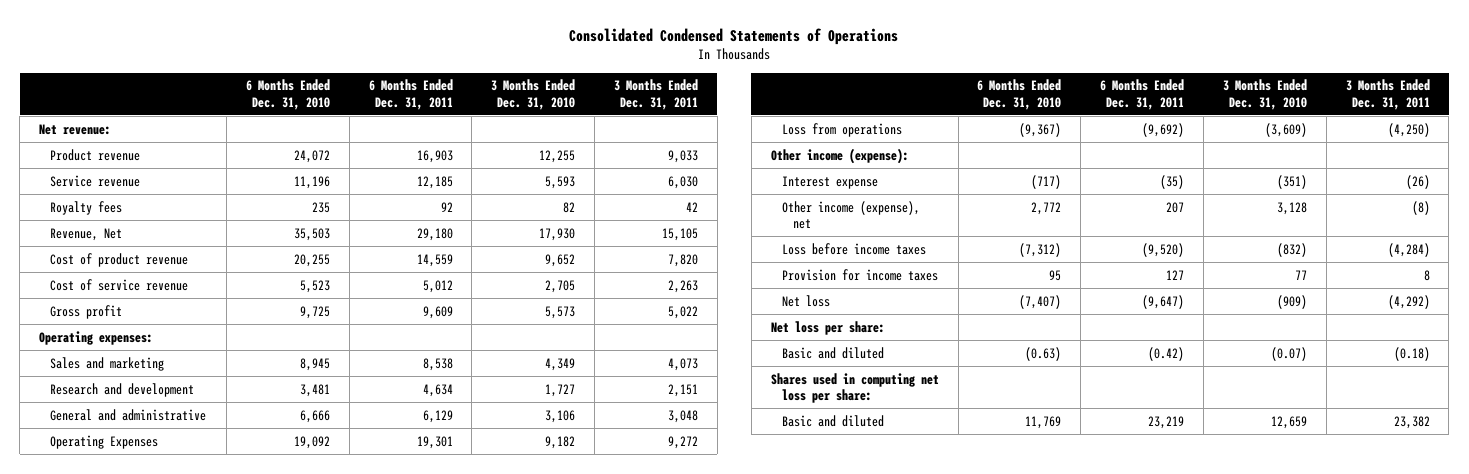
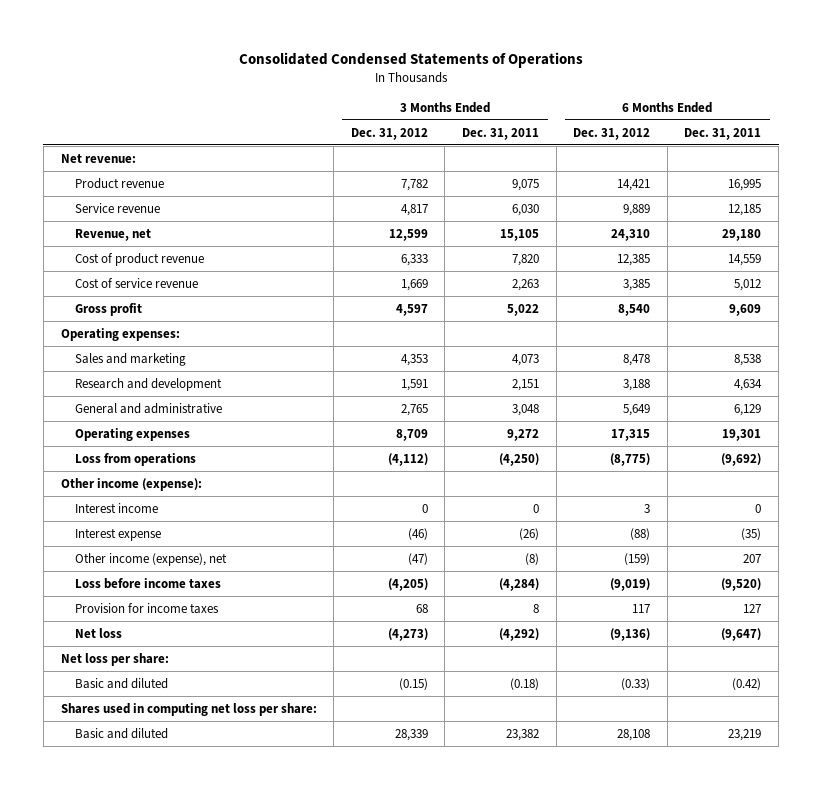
- | 6 Months Ended Dec. 31, 2010 | 6 Months Ended Dec. 31, 2011 | 3 Months Ended Dec. 31, 2010 | 3 Months Ended Dec. 31, 2011
+ | 3 Months Ended Dec. 31, 2012 | 3 Months Ended Dec. 31, 2011 | 6 Months Ended Dec. 31, 2012 | 6 Months Ended Dec. 31, 2011
- Product revenue | 24,072 | 16,903 | 12,255 | 9,033
+ Product revenue | 7,782 | 9,075 | 14,421 | 16,995
- Royalty fees | 235 | 92 | 82 | 42
- Revenue, Net | 35,503 | 29,180 | 17,930 | 15,105
+ Revenue, net | 12,599 | 15,105 | 24,310 | 29,180
- Operating Expenses | 19,092 | 19,301 | 9,182 | 9,272
+ Operating expenses | 8,709 | 9,272 | 17,315 | 19,301
+ Interest income | 0 | 0 | 3 | 0

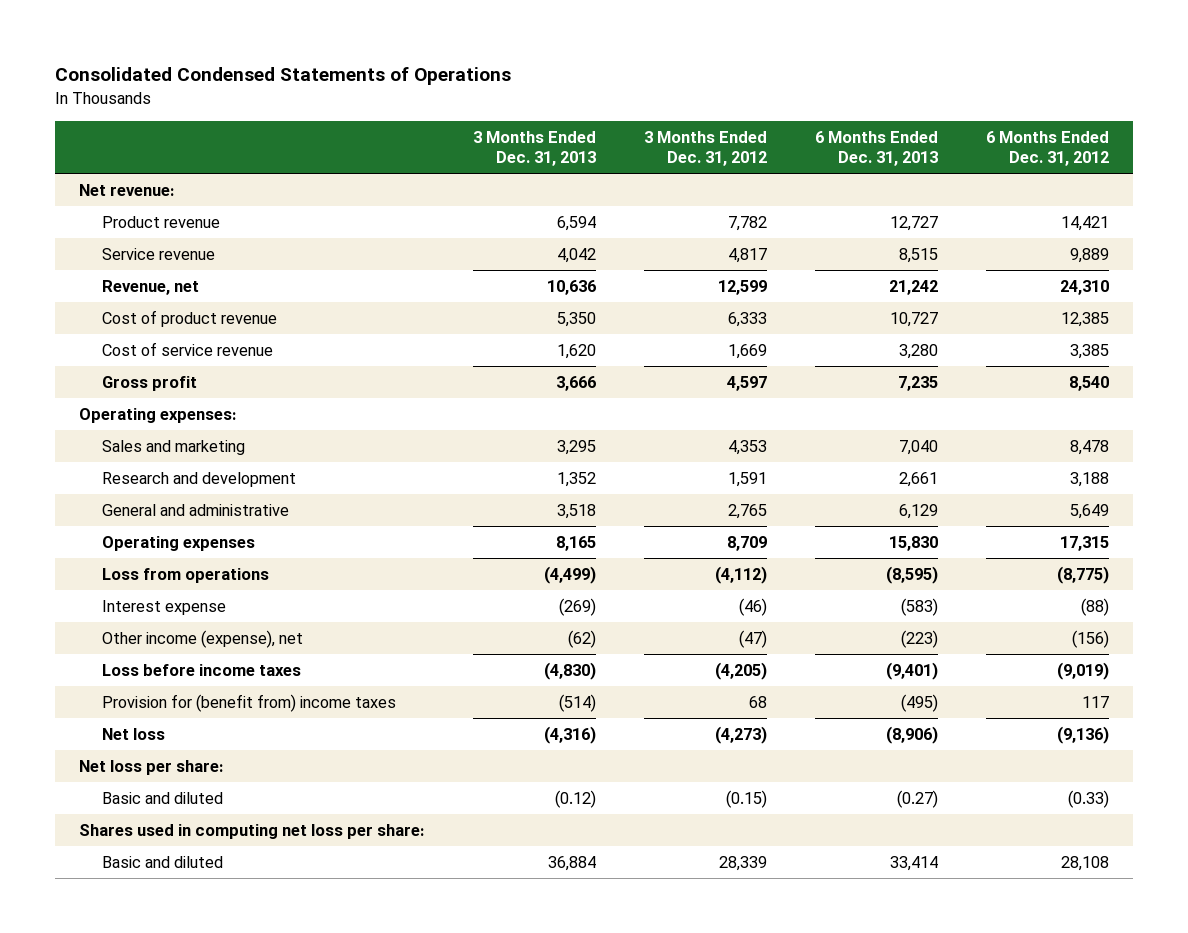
- | 3 Months Ended Dec. 31, 2012 | 3 Months Ended Dec. 31, 2011 | 6 Months Ended Dec. 31, 2012 | 6 Months Ended Dec. 31, 2011
+ | 3 Months Ended Dec. 31, 2013 | 3 Months Ended Dec. 31, 2012 | 6 Months Ended Dec. 31, 2013 | 6 Months Ended Dec. 31, 2012
- Other income (expense):
- Interest income | 0 | 0 | 3 | 0
- Other income (expense), net | (47) | (8) | (159) | 207
+ Other income (expense), net | (62) | (47) | (223) | (156)
- Provision for income taxes | 68 | 8 | 117 | 127
+ Provision for (benefit from) income taxes | (514) | 68 | (495) | 117

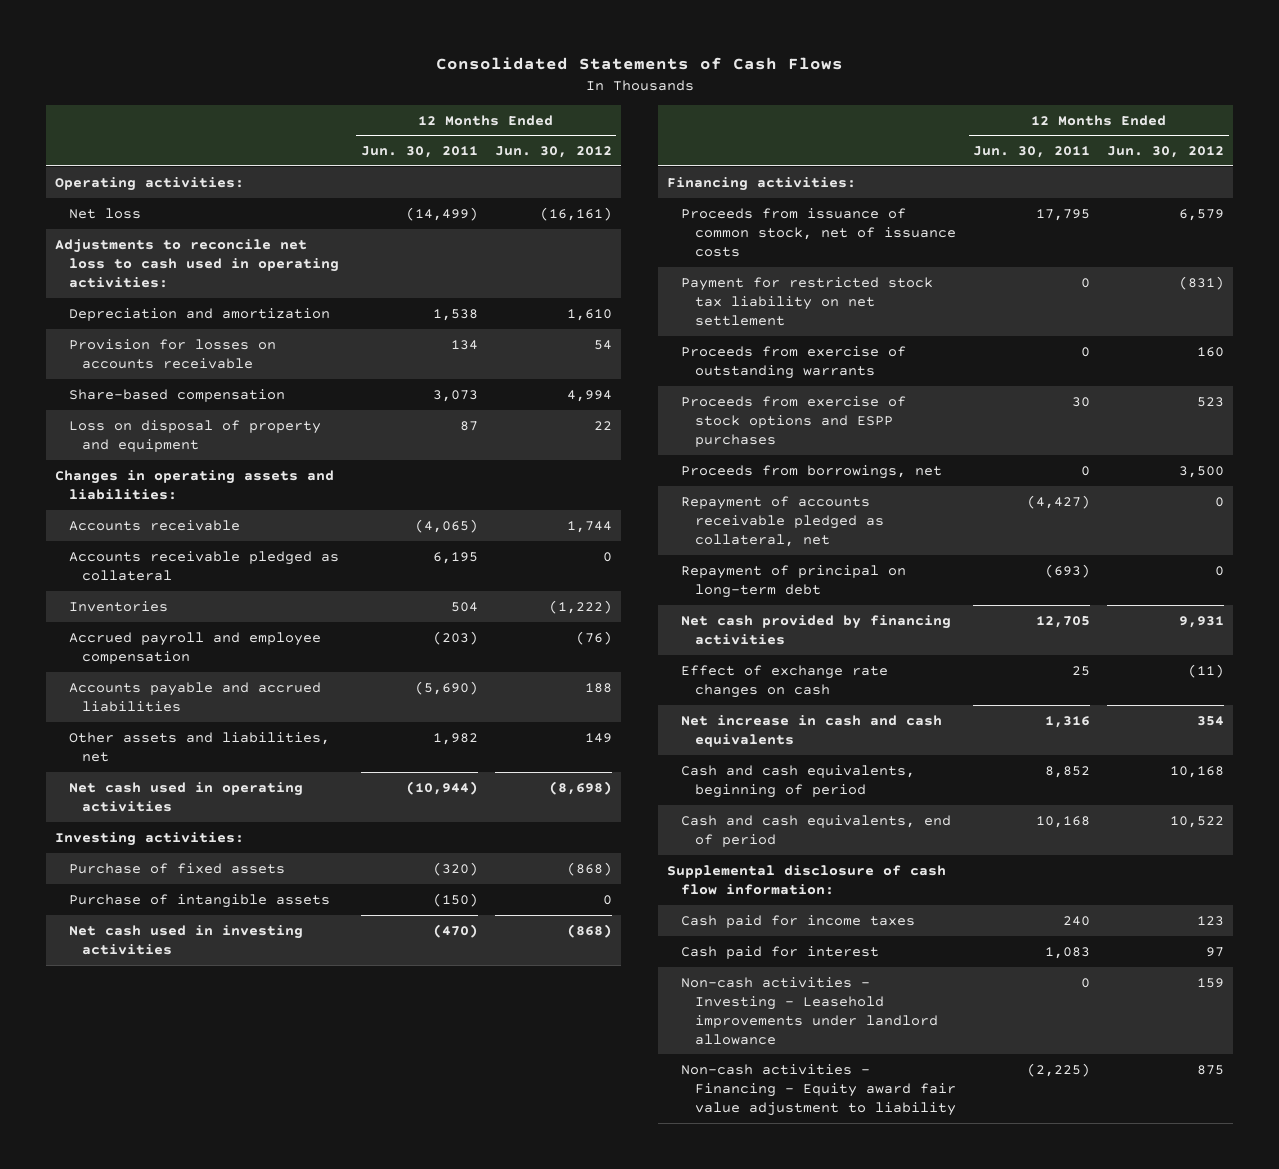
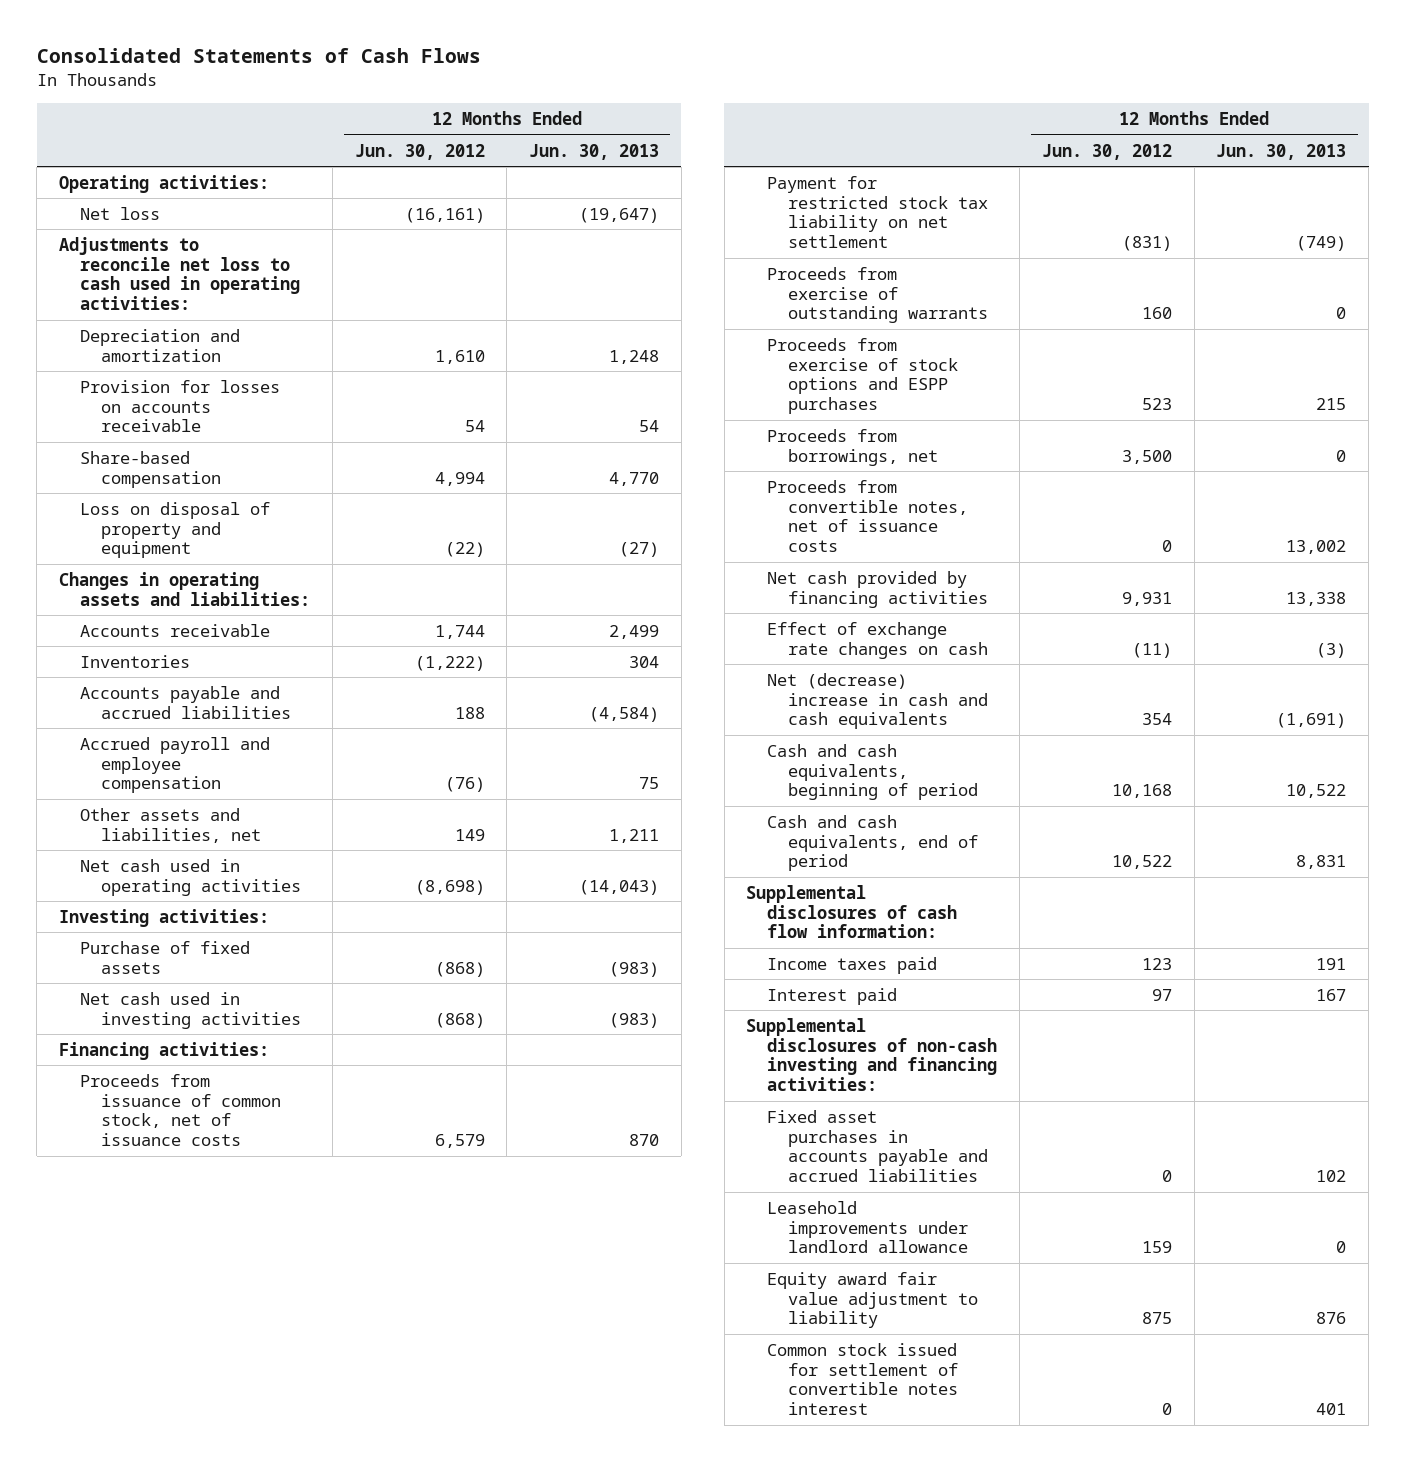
- | 12 Months Ended Jun. 30, 2011 | 12 Months Ended Jun. 30, 2012
+ | 12 Months Ended Jun. 30, 2012 | 12 Months Ended Jun. 30, 2013
- Loss on disposal of property and equipment | 87 | 22
+ Loss on disposal of property and equipment | (22) | (27)
- Accounts receivable pledged as collateral | 6,195 | 0
moved down: Accrued payroll and employee compensation | (76) | 75
- Purchase of intangible assets | (150) | 0
- Repayment of accounts receivable pledged as collateral, net | (4,427) | 0
- Repayment of principal on long-term debt | (693) | 0
+ Proceeds from convertible notes, net of issuance costs | 0 | 13,002
- Net increase in cash and cash equivalents | 1,316 | 354
+ Net (decrease) increase in cash and cash equivalents | 354 | (1,691)
- Supplemental disclosure of cash flow information:
- Cash paid for income taxes | 240 | 123
- Cash paid for interest | 1,083 | 97
- Non-cash activities - Investing - Leasehold improvements under landlord allowance | 0 | 159
- Non-cash activities - Financing - Equity award fair value adjustment to liability | (2,225) | 875
+ Supplemental disclosures of cash flow information:
+ Income taxes paid | 123 | 191
+ Interest paid | 97 | 167
+ Supplemental disclosures of non-cash investing and financing activities:
+ Fixed asset purchases in accounts payable and accrued liabilities | 0 | 102
+ Leasehold improvements under landlord allowance | 159 | 0
+ Equity award fair value adjustment to liability | 875 | 876
+ Common stock issued for settlement of convertible notes interest | 0 | 401

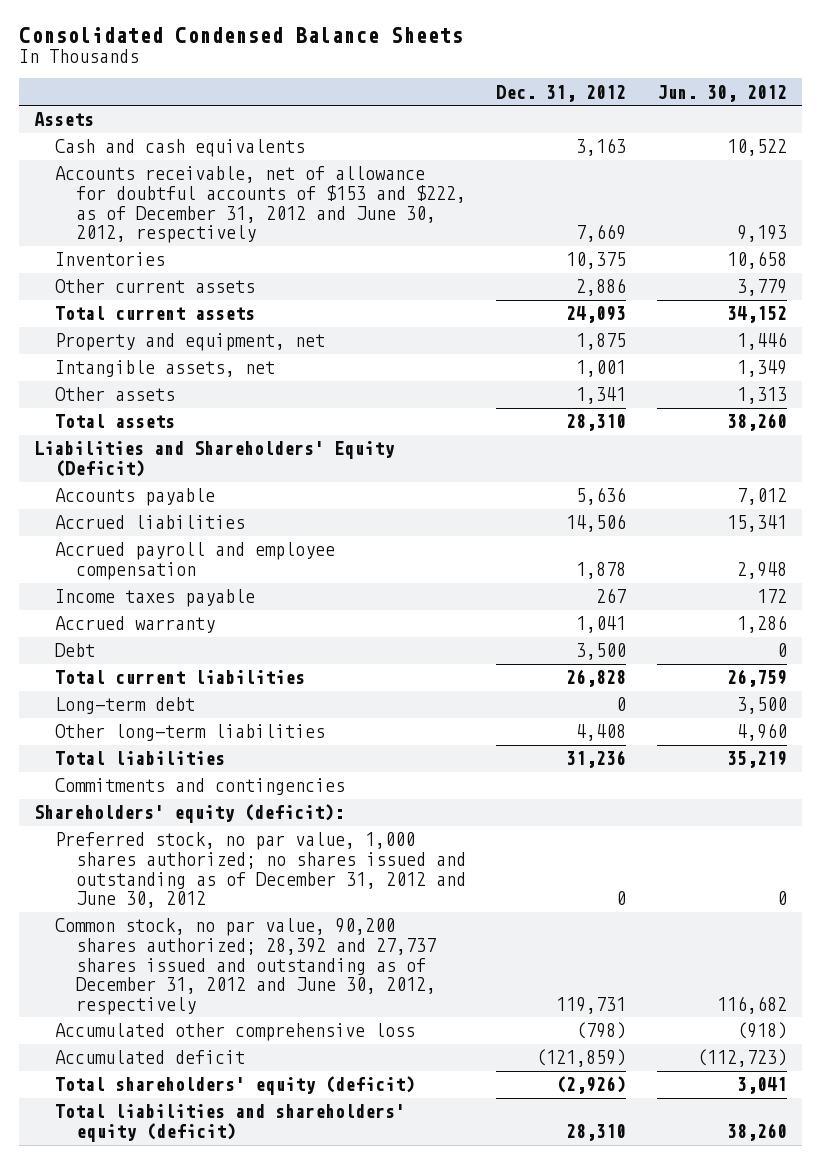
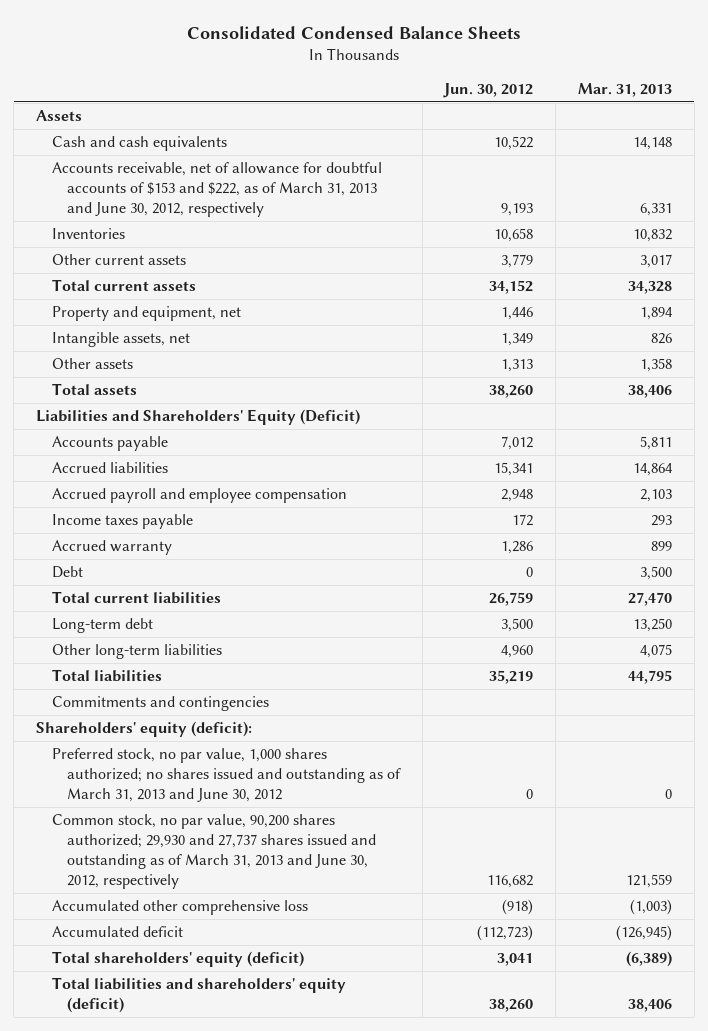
- | Dec. 31, 2012 | Jun. 30, 2012
+ | Jun. 30, 2012 | Mar. 31, 2013
- Accounts receivable, net of allowance for doubtful accounts of $153 and $222, as of December 31, 2012 and June 30, 2012, respectively | 7,669 | 9,193
+ Accounts receivable, net of allowance for doubtful accounts of $153 and $222, as of March 31, 2013 and June 30, 2012, respectively | 9,193 | 6,331
- Preferred stock, no par value, 1,000 shares authorized; no shares issued and outstanding as of December 31, 2012 and June 30, 2012 | 0 | 0
- Common stock, no par value, 90,200 shares authorized; 28,392 and 27,737 shares issued and outstanding as of December 31, 2012 and June 30, 2012, respectively | 119,731 | 116,682
+ Preferred stock, no par value, 1,000 shares authorized; no shares issued and outstanding as of March 31, 2013 and June 30, 2012 | 0 | 0
+ Common stock, no par value, 90,200 shares authorized; 29,930 and 27,737 shares issued and outstanding as of March 31, 2013 and June 30, 2012, respectively | 116,682 | 121,559

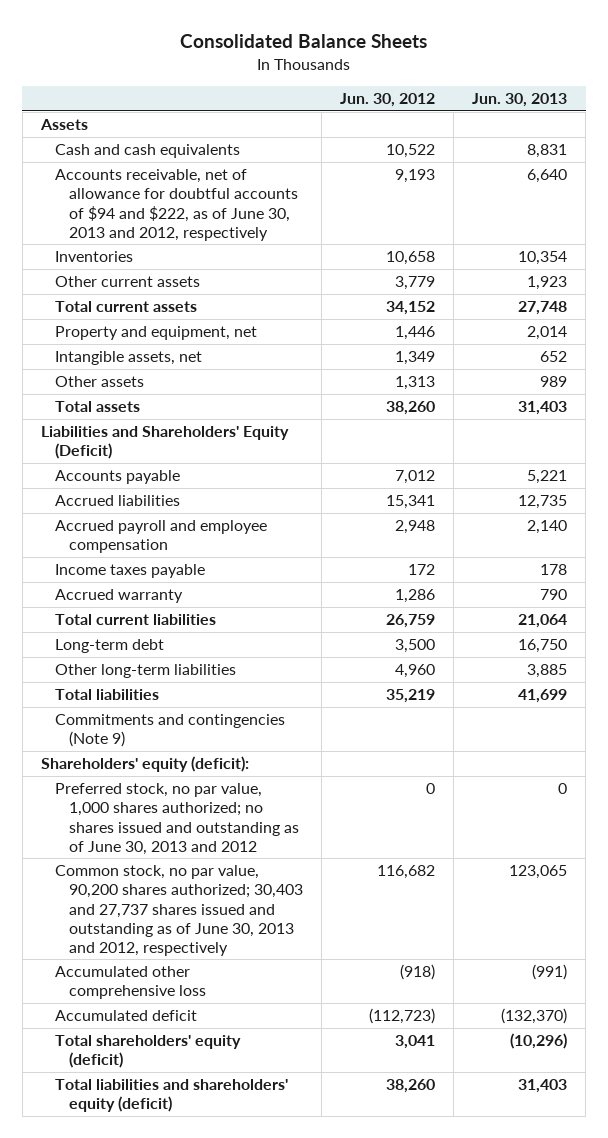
- Consolidated Condensed Balance Sheets
+ Consolidated Balance Sheets
- | Jun. 30, 2012 | Mar. 31, 2013
+ | Jun. 30, 2012 | Jun. 30, 2013
- Accounts receivable, net of allowance for doubtful accounts of $153 and $222, as of March 31, 2013 and June 30, 2012, respectively | 9,193 | 6,331
+ Accounts receivable, net of allowance for doubtful accounts of $94 and $222, as of June 30, 2013 and 2012, respectively | 9,193 | 6,640
- Debt | 0 | 3,500
- Commitments and contingencies
+ Commitments and contingencies (Note 9)
- Preferred stock, no par value, 1,000 shares authorized; no shares issued and outstanding as of March 31, 2013 and June 30, 2012 | 0 | 0
- Common stock, no par value, 90,200 shares authorized; 29,930 and 27,737 shares issued and outstanding as of March 31, 2013 and June 30, 2012, respectively | 116,682 | 121,559
+ Preferred stock, no par value, 1,000 shares authorized; no shares issued and outstanding as of June 30, 2013 and 2012 | 0 | 0
+ Common stock, no par value, 90,200 shares authorized; 30,403 and 27,737 shares issued and outstanding as of June 30, 2013 and 2012, respectively | 116,682 | 123,065

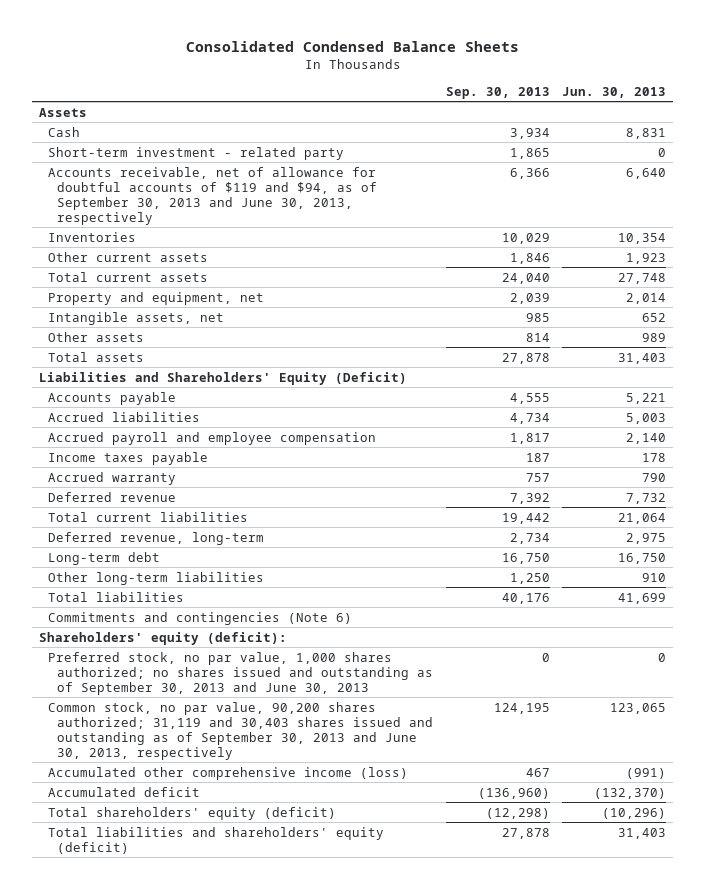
- Consolidated Balance Sheets
+ Consolidated Condensed Balance Sheets
- | Jun. 30, 2012 | Jun. 30, 2013
+ | Sep. 30, 2013 | Jun. 30, 2013
- Cash and cash equivalents | 10,522 | 8,831
- Accounts receivable, net of allowance for doubtful accounts of $94 and $222, as of June 30, 2013 and 2012, respectively | 9,193 | 6,640
+ Cash | 3,934 | 8,831
+ Short-term investment - related party | 1,865 | 0
+ Accounts receivable, net of allowance for doubtful accounts of $119 and $94, as of September 30, 2013 and June 30, 2013, respectively | 6,366 | 6,640
- Accrued liabilities | 15,341 | 12,735
+ Accrued liabilities | 4,734 | 5,003
+ Deferred revenue | 7,392 | 7,732
+ Deferred revenue, long-term | 2,734 | 2,975
- Other long-term liabilities | 4,960 | 3,885
+ Other long-term liabilities | 1,250 | 910
- Commitments and contingencies (Note 9)
+ Commitments and contingencies (Note 6)
- Preferred stock, no par value, 1,000 shares authorized; no shares issued and outstanding as of June 30, 2013 and 2012 | 0 | 0
- Common stock, no par value, 90,200 shares authorized; 30,403 and 27,737 shares issued and outstanding as of June 30, 2013 and 2012, respectively | 116,682 | 123,065
- Accumulated other comprehensive loss | (918) | (991)
+ Preferred stock, no par value, 1,000 shares authorized; no shares issued and outstanding as of September 30, 2013 and June 30, 2013 | 0 | 0
+ Common stock, no par value, 90,200 shares authorized; 31,119 and 30,403 shares issued and outstanding as of September 30, 2013 and June 30, 2013, respectively | 124,195 | 123,065
+ Accumulated other comprehensive income (loss) | 467 | (991)

